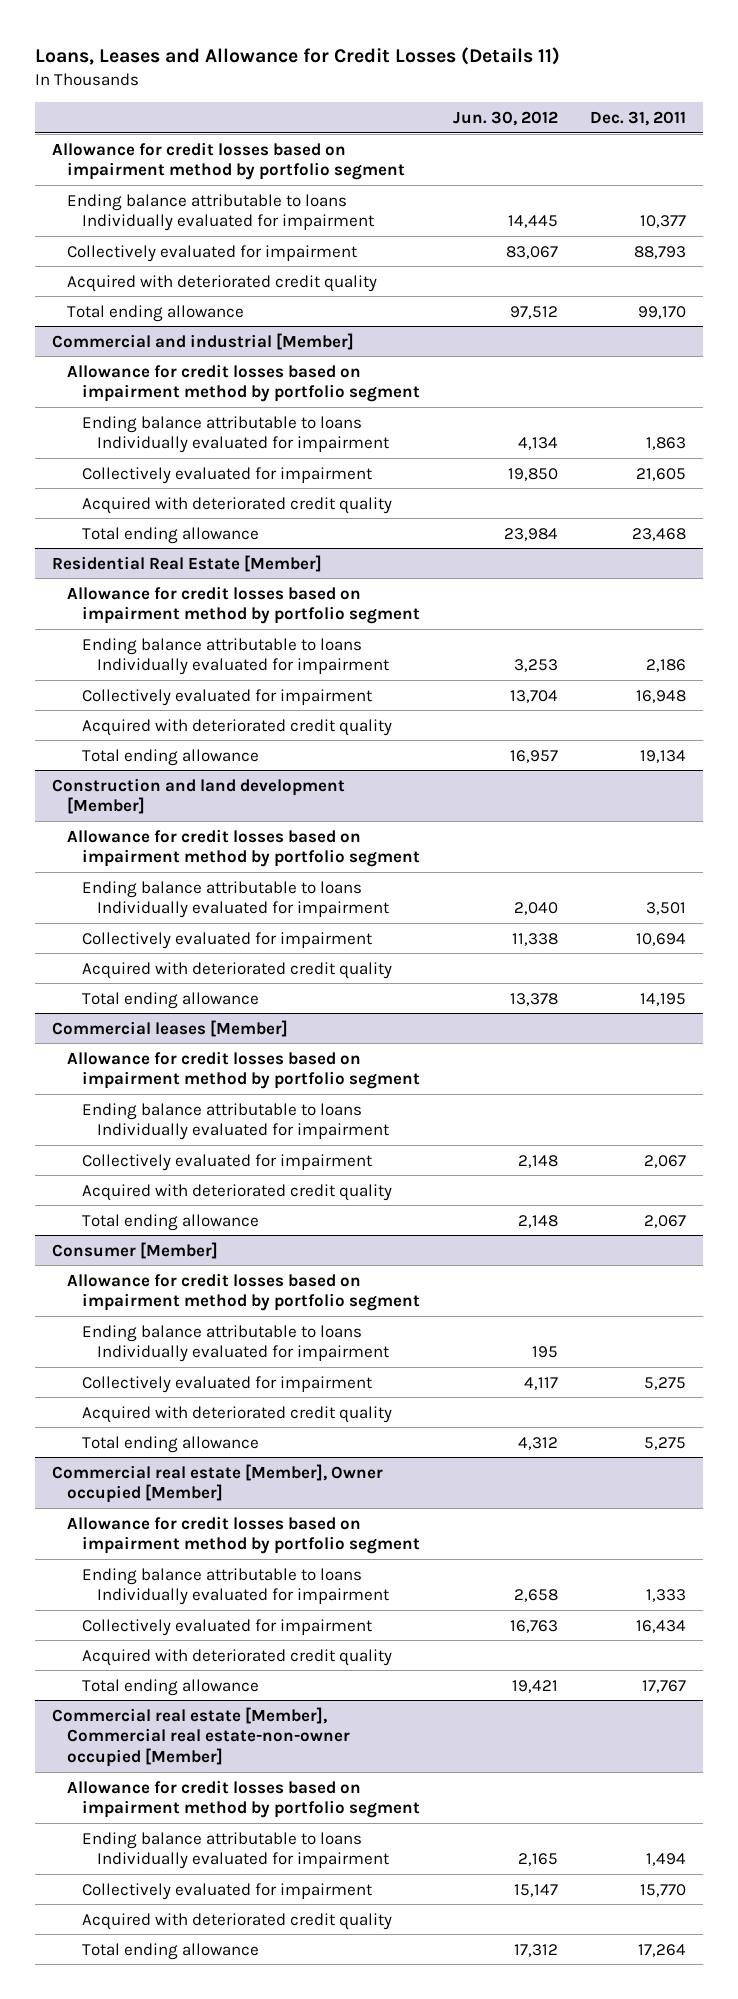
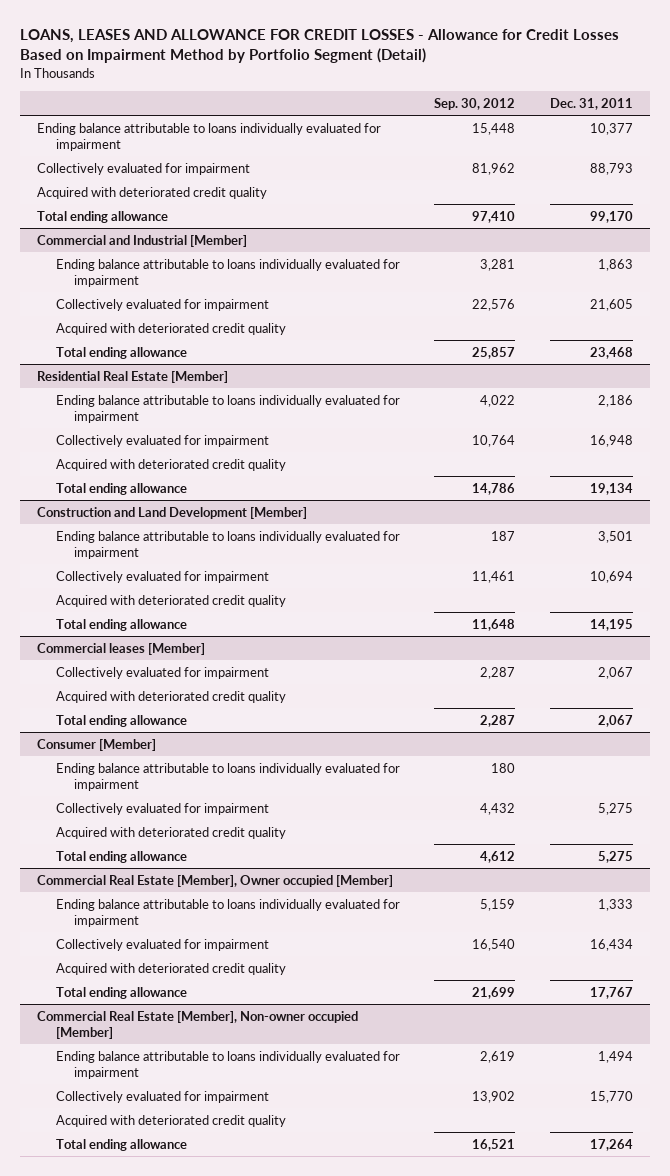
- Loans, Leases and Allowance for Credit Losses (Details 11)
+ LOANS, LEASES AND ALLOWANCE FOR CREDIT LOSSES - Allowance for Credit Losses Based on Impairment Method by Portfolio Segment (Detail)
- | Jun. 30, 2012 | Dec. 31, 2011
+ | Sep. 30, 2012 | Dec. 31, 2011
- Allowance for credit losses based on impairment method by portfolio segment
- Ending balance attributable to loans Individually evaluated for impairment | 14,445 | 10,377
+ Ending balance attributable to loans individually evaluated for impairment | 15,448 | 10,377
- Commercial and industrial [Member]
- Allowance for credit losses based on impairment method by portfolio segment
- Ending balance attributable to loans Individually evaluated for impairment | 4,134 | 1,863
+ Commercial and Industrial [Member]
+ Ending balance attributable to loans individually evaluated for impairment | 3,281 | 1,863
@ Residential Real Estate [Member]
- Allowance for credit losses based on impairment method by portfolio segment
- Ending balance attributable to loans Individually evaluated for impairment | 3,253 | 2,186
+ Ending balance attributable to loans individually evaluated for impairment | 4,022 | 2,186
- Construction and land development [Member]
- Allowance for credit losses based on impairment method by portfolio segment
- Ending balance attributable to loans Individually evaluated for impairment | 2,040 | 3,501
+ Construction and Land Development [Member]
+ Ending balance attributable to loans individually evaluated for impairment | 187 | 3,501
@ Commercial leases [Member]
- Allowance for credit losses based on impairment method by portfolio segment
- Ending balance attributable to loans Individually evaluated for impairment
@ Consumer [Member]
- Allowance for credit losses based on impairment method by portfolio segment
- Ending balance attributable to loans Individually evaluated for impairment | 195 |
+ Ending balance attributable to loans individually evaluated for impairment | 180 |
- Commercial real estate [Member], Owner occupied [Member]
- Allowance for credit losses based on impairment method by portfolio segment
- Ending balance attributable to loans Individually evaluated for impairment | 2,658 | 1,333
+ Commercial Real Estate [Member], Owner occupied [Member]
+ Ending balance attributable to loans individually evaluated for impairment | 5,159 | 1,333
- Commercial real estate [Member], Commercial real estate-non-owner occupied [Member]
- Allowance for credit losses based on impairment method by portfolio segment
- Ending balance attributable to loans Individually evaluated for impairment | 2,165 | 1,494
+ Commercial Real Estate [Member], Non-owner occupied [Member]
+ Ending balance attributable to loans individually evaluated for impairment | 2,619 | 1,494

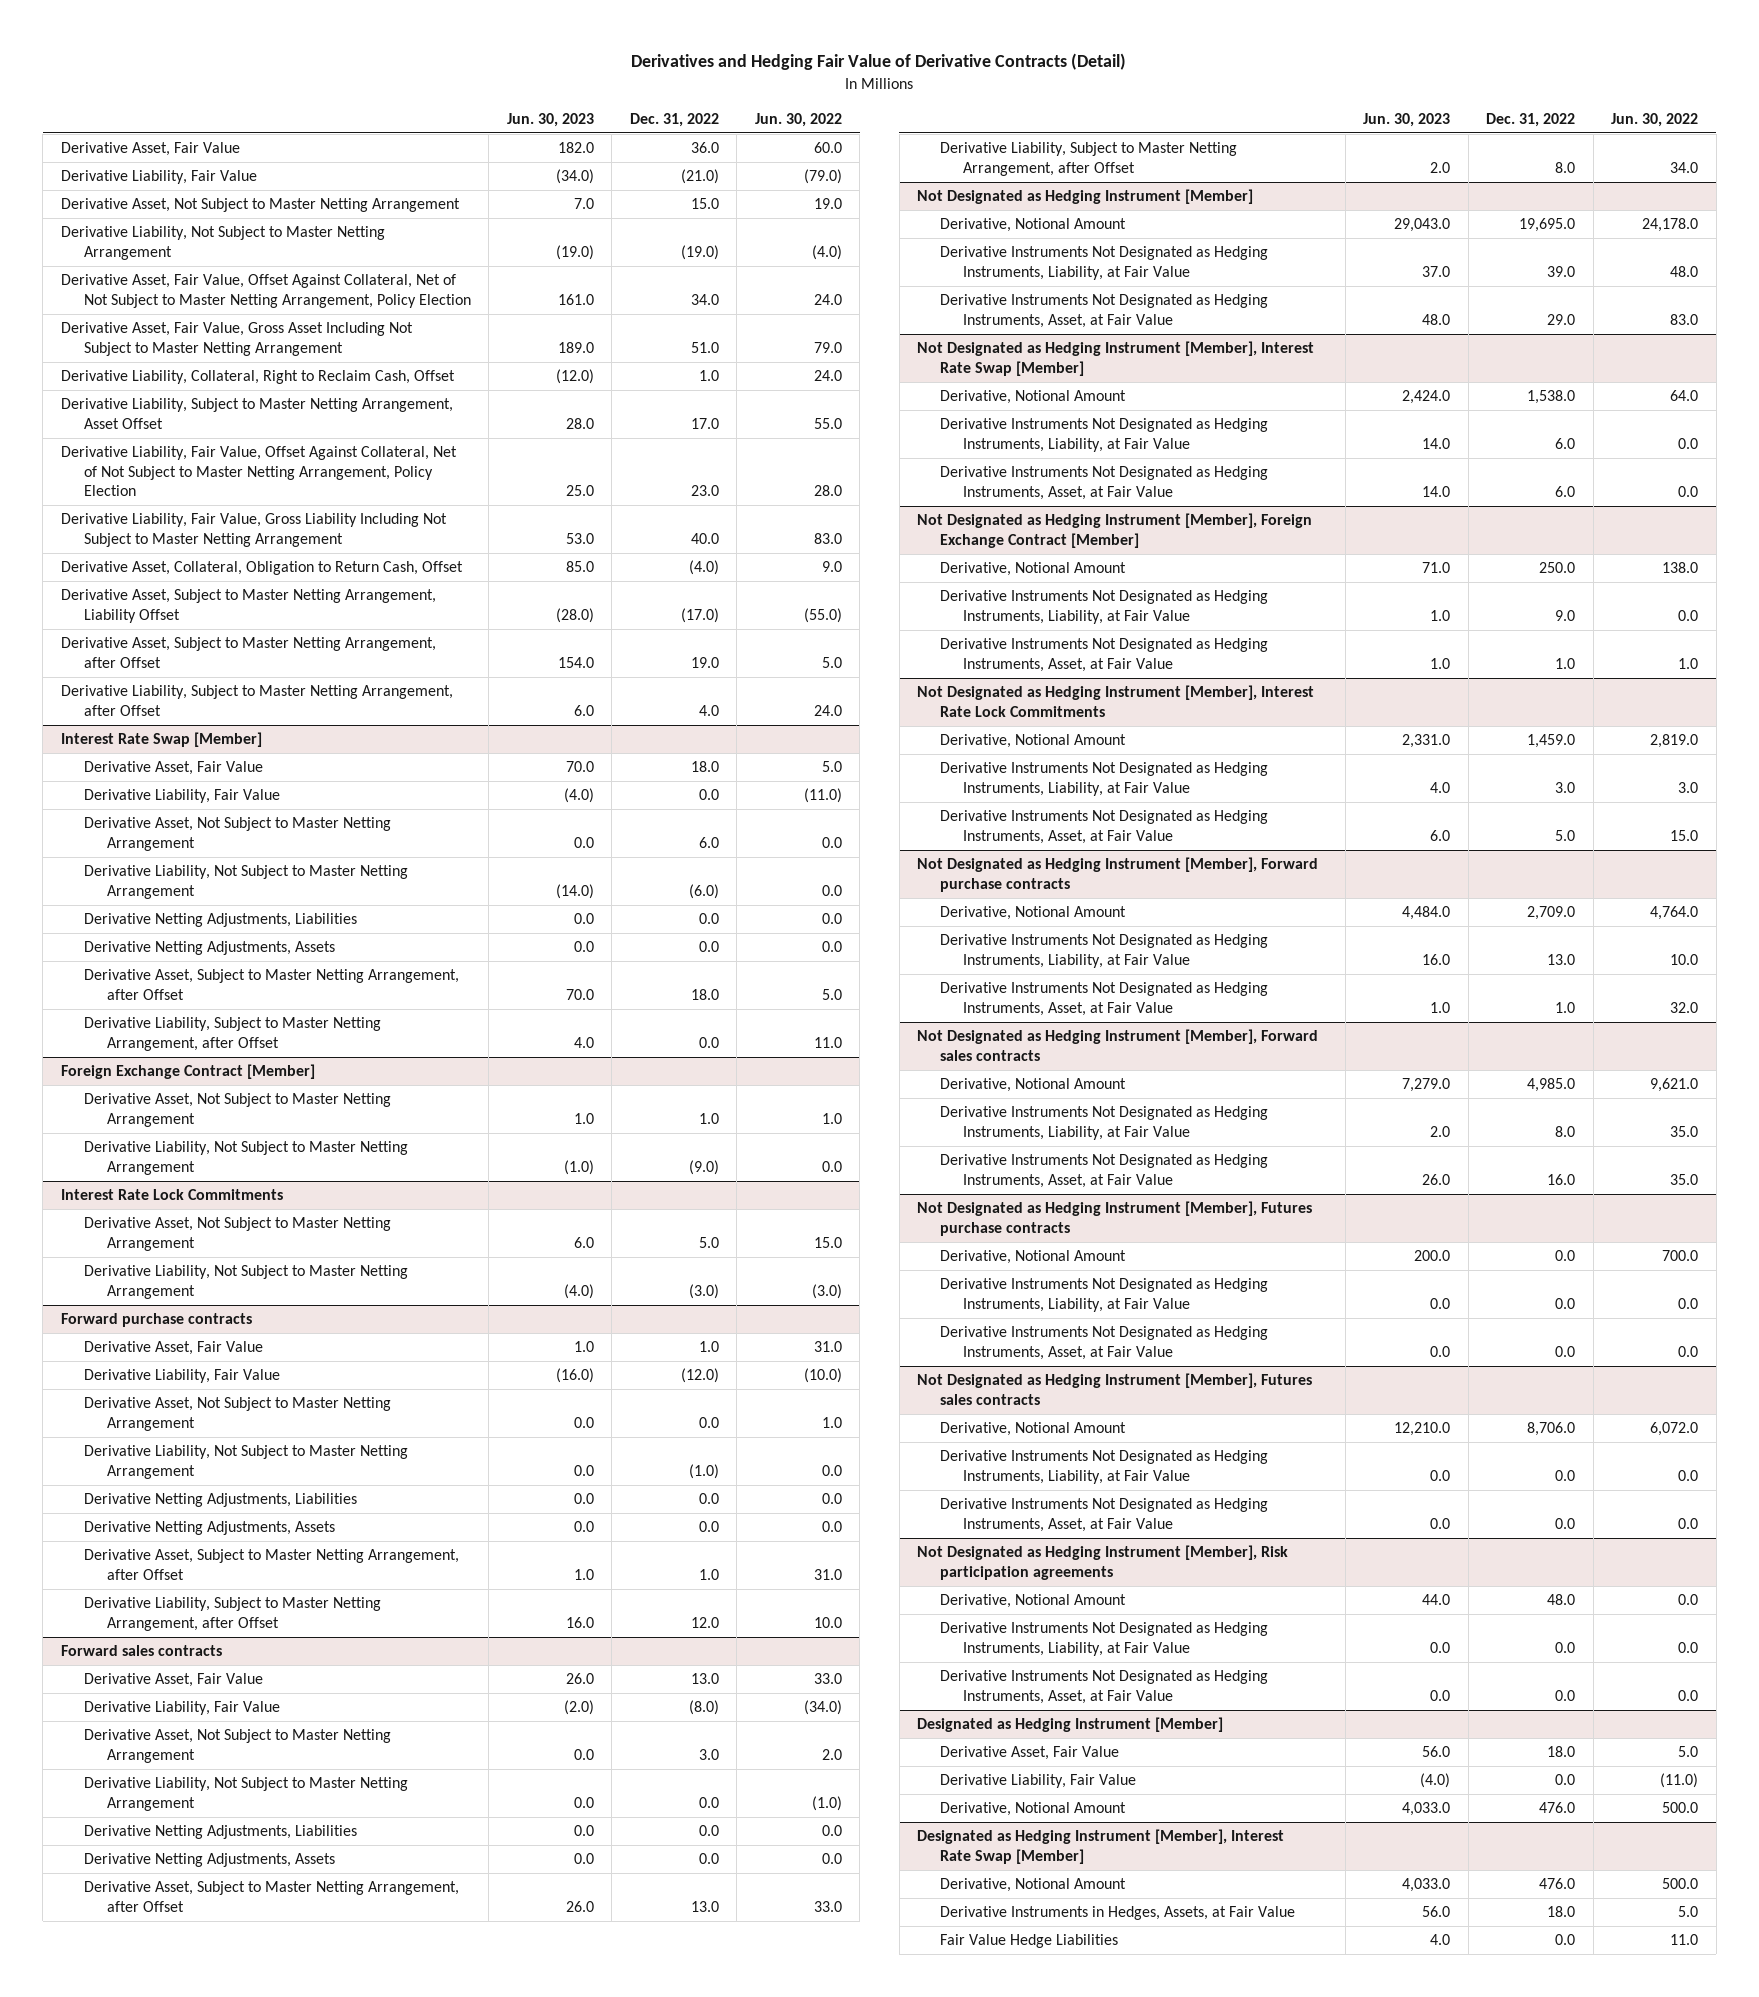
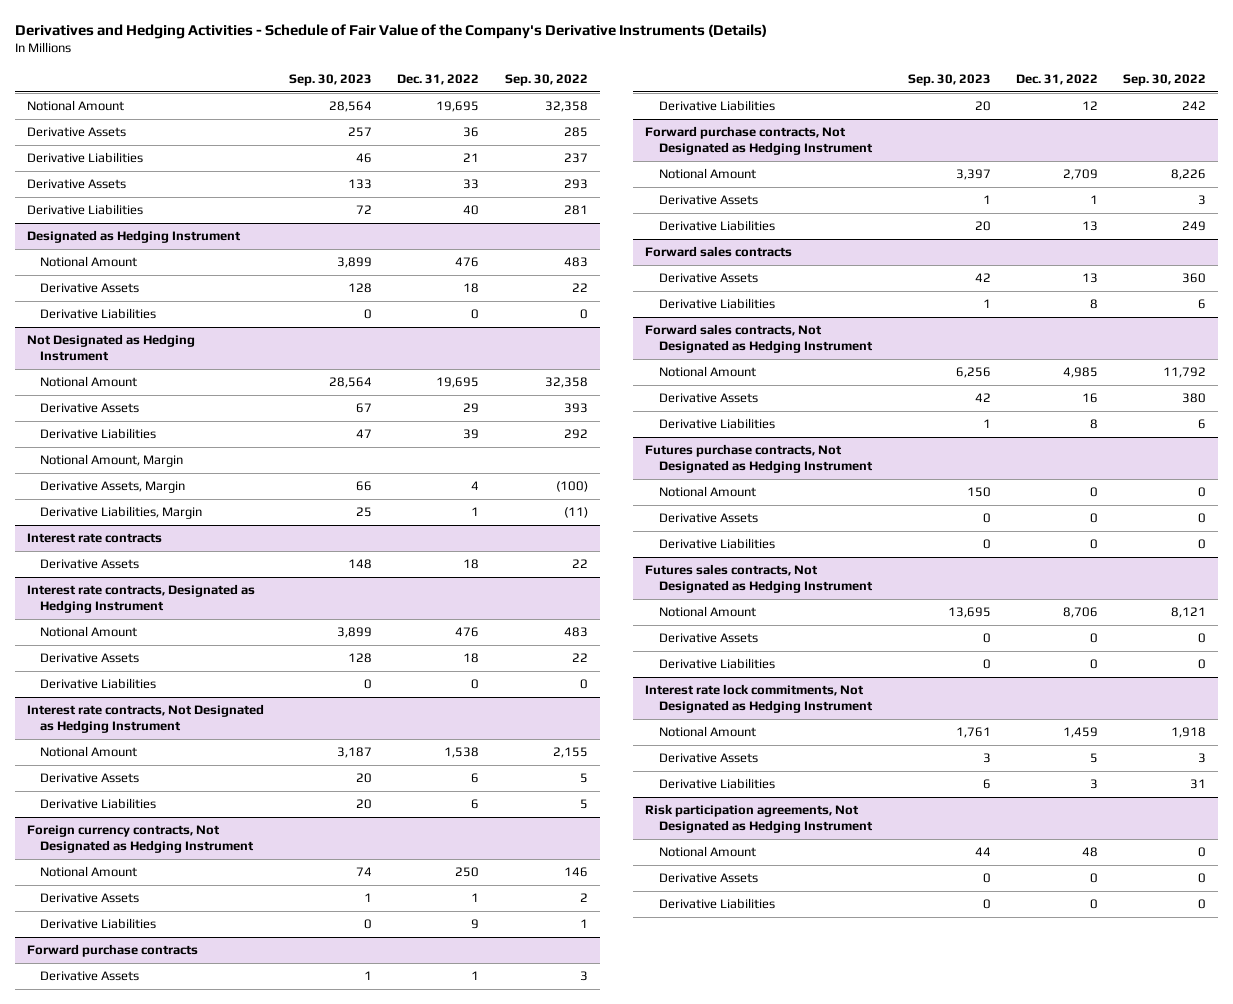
- Derivatives and Hedging Fair Value of Derivative Contracts (Detail)
+ Derivatives and Hedging Activities - Schedule of Fair Value of the Company's Derivative Instruments (Details)
- | Jun. 30, 2023 | Dec. 31, 2022 | Jun. 30, 2022
+ | Sep. 30, 2023 | Dec. 31, 2022 | Sep. 30, 2022
- Derivative Asset, Fair Value | 182.0 | 36.0 | 60.0
- Derivative Liability, Fair Value | (34.0) | (21.0) | (79.0)
- Derivative Asset, Not Subject to Master Netting Arrangement | 7.0 | 15.0 | 19.0
- Derivative Liability, Not Subject to Master Netting Arrangement | (19.0) | (19.0) | (4.0)
- Derivative Asset, Fair Value, Offset Against Collateral, Net of Not Subject to Master Netting Arrangement, Policy Election | 161.0 | 34.0 | 24.0
- Derivative Asset, Fair Value, Gross Asset Including Not Subject to Master Netting Arrangement | 189.0 | 51.0 | 79.0
- Derivative Liability, Collateral, Right to Reclaim Cash, Offset | (12.0) | 1.0 | 24.0
- Derivative Liability, Subject to Master Netting Arrangement, Asset Offset | 28.0 | 17.0 | 55.0
- Derivative Liability, Fair Value, Offset Against Collateral, Net of Not Subject to Master Netting Arrangement, Policy Election | 25.0 | 23.0 | 28.0
- Derivative Liability, Fair Value, Gross Liability Including Not Subject to Master Netting Arrangement | 53.0 | 40.0 | 83.0
- Derivative Asset, Collateral, Obligation to Return Cash, Offset | 85.0 | (4.0) | 9.0
- Derivative Asset, Subject to Master Netting Arrangement, Liability Offset | (28.0) | (17.0) | (55.0)
- Derivative Asset, Subject to Master Netting Arrangement, after Offset | 154.0 | 19.0 | 5.0
- Derivative Liability, Subject to Master Netting Arrangement, after Offset | 6.0 | 4.0 | 24.0
- Interest Rate Swap [Member]
- Derivative Asset, Fair Value | 70.0 | 18.0 | 5.0
- Derivative Liability, Fair Value | (4.0) | 0.0 | (11.0)
- Derivative Asset, Not Subject to Master Netting Arrangement | 0.0 | 6.0 | 0.0
- Derivative Liability, Not Subject to Master Netting Arrangement | (14.0) | (6.0) | 0.0
- Derivative Netting Adjustments, Liabilities | 0.0 | 0.0 | 0.0
- Derivative Netting Adjustments, Assets | 0.0 | 0.0 | 0.0
- Derivative Asset, Subject to Master Netting Arrangement, after Offset | 70.0 | 18.0 | 5.0
- Derivative Liability, Subject to Master Netting Arrangement, after Offset | 4.0 | 0.0 | 11.0
- Foreign Exchange Contract [Member]
- Derivative Asset, Not Subject to Master Netting Arrangement | 1.0 | 1.0 | 1.0
- Derivative Liability, Not Subject to Master Netting Arrangement | (1.0) | (9.0) | 0.0
- Interest Rate Lock Commitments
- Derivative Asset, Not Subject to Master Netting Arrangement | 6.0 | 5.0 | 15.0
- Derivative Liability, Not Subject to Master Netting Arrangement | (4.0) | (3.0) | (3.0)
+ Notional Amount | 28,564 | 19,695 | 32,358
+ Derivative Assets | 257 | 36 | 285
+ Derivative Liabilities | 46 | 21 | 237
+ Derivative Assets | 133 | 33 | 293
+ Derivative Liabilities | 72 | 40 | 281
+ Designated as Hedging Instrument
+ Notional Amount | 3,899 | 476 | 483
+ Derivative Assets | 128 | 18 | 22
+ Derivative Liabilities | 0 | 0 | 0
+ Not Designated as Hedging Instrument
+ Notional Amount | 28,564 | 19,695 | 32,358
+ Derivative Assets | 67 | 29 | 393
+ Derivative Liabilities | 47 | 39 | 292
+ Notional Amount, Margin
+ Derivative Assets, Margin | 66 | 4 | (100)
+ Derivative Liabilities, Margin | 25 | 1 | (11)
+ Interest rate contracts
+ Derivative Assets | 148 | 18 | 22
+ Interest rate contracts, Designated as Hedging Instrument
+ Notional Amount | 3,899 | 476 | 483
+ Derivative Assets | 128 | 18 | 22
+ Derivative Liabilities | 0 | 0 | 0
+ Interest rate contracts, Not Designated as Hedging Instrument
+ Notional Amount | 3,187 | 1,538 | 2,155
+ Derivative Assets | 20 | 6 | 5
+ Derivative Liabilities | 20 | 6 | 5
+ Foreign currency contracts, Not Designated as Hedging Instrument
+ Notional Amount | 74 | 250 | 146
+ Derivative Assets | 1 | 1 | 2
+ Derivative Liabilities | 0 | 9 | 1
@ Forward purchase contracts
- Derivative Asset, Fair Value | 1.0 | 1.0 | 31.0
- Derivative Liability, Fair Value | (16.0) | (12.0) | (10.0)
- Derivative Asset, Not Subject to Master Netting Arrangement | 0.0 | 0.0 | 1.0
- Derivative Liability, Not Subject to Master Netting Arrangement | 0.0 | (1.0) | 0.0
- Derivative Netting Adjustments, Liabilities | 0.0 | 0.0 | 0.0
- Derivative Netting Adjustments, Assets | 0.0 | 0.0 | 0.0
- Derivative Asset, Subject to Master Netting Arrangement, after Offset | 1.0 | 1.0 | 31.0
- Derivative Liability, Subject to Master Netting Arrangement, after Offset | 16.0 | 12.0 | 10.0
+ Derivative Assets | 1 | 1 | 3
+ Derivative Liabilities | 20 | 12 | 242
+ Forward purchase contracts, Not Designated as Hedging Instrument
+ Notional Amount | 3,397 | 2,709 | 8,226
+ Derivative Assets | 1 | 1 | 3
+ Derivative Liabilities | 20 | 13 | 249
@ Forward sales contracts
- Derivative Asset, Fair Value | 26.0 | 13.0 | 33.0
- Derivative Liability, Fair Value | (2.0) | (8.0) | (34.0)
- Derivative Asset, Not Subject to Master Netting Arrangement | 0.0 | 3.0 | 2.0
- Derivative Liability, Not Subject to Master Netting Arrangement | 0.0 | 0.0 | (1.0)
- Derivative Netting Adjustments, Liabilities | 0.0 | 0.0 | 0.0
- Derivative Netting Adjustments, Assets | 0.0 | 0.0 | 0.0
- Derivative Asset, Subject to Master Netting Arrangement, after Offset | 26.0 | 13.0 | 33.0
- Derivative Liability, Subject to Master Netting Arrangement, after Offset | 2.0 | 8.0 | 34.0
- Not Designated as Hedging Instrument [Member]
- Derivative, Notional Amount | 29,043.0 | 19,695.0 | 24,178.0
- Derivative Instruments Not Designated as Hedging Instruments, Liability, at Fair Value | 37.0 | 39.0 | 48.0
- Derivative Instruments Not Designated as Hedging Instruments, Asset, at Fair Value | 48.0 | 29.0 | 83.0
- Not Designated as Hedging Instrument [Member], Interest Rate Swap [Member]
- Derivative, Notional Amount | 2,424.0 | 1,538.0 | 64.0
- Derivative Instruments Not Designated as Hedging Instruments, Liability, at Fair Value | 14.0 | 6.0 | 0.0
- Derivative Instruments Not Designated as Hedging Instruments, Asset, at Fair Value | 14.0 | 6.0 | 0.0
- Not Designated as Hedging Instrument [Member], Foreign Exchange Contract [Member]
- Derivative, Notional Amount | 71.0 | 250.0 | 138.0
- Derivative Instruments Not Designated as Hedging Instruments, Liability, at Fair Value | 1.0 | 9.0 | 0.0
- Derivative Instruments Not Designated as Hedging Instruments, Asset, at Fair Value | 1.0 | 1.0 | 1.0
- Not Designated as Hedging Instrument [Member], Interest Rate Lock Commitments
- Derivative, Notional Amount | 2,331.0 | 1,459.0 | 2,819.0
- Derivative Instruments Not Designated as Hedging Instruments, Liability, at Fair Value | 4.0 | 3.0 | 3.0
- Derivative Instruments Not Designated as Hedging Instruments, Asset, at Fair Value | 6.0 | 5.0 | 15.0
- Not Designated as Hedging Instrument [Member], Forward purchase contracts
- Derivative, Notional Amount | 4,484.0 | 2,709.0 | 4,764.0
- Derivative Instruments Not Designated as Hedging Instruments, Liability, at Fair Value | 16.0 | 13.0 | 10.0
- Derivative Instruments Not Designated as Hedging Instruments, Asset, at Fair Value | 1.0 | 1.0 | 32.0
- Not Designated as Hedging Instrument [Member], Forward sales contracts
- Derivative, Notional Amount | 7,279.0 | 4,985.0 | 9,621.0
- Derivative Instruments Not Designated as Hedging Instruments, Liability, at Fair Value | 2.0 | 8.0 | 35.0
- Derivative Instruments Not Designated as Hedging Instruments, Asset, at Fair Value | 26.0 | 16.0 | 35.0
- Not Designated as Hedging Instrument [Member], Futures purchase contracts
- Derivative, Notional Amount | 200.0 | 0.0 | 700.0
- Derivative Instruments Not Designated as Hedging Instruments, Liability, at Fair Value | 0.0 | 0.0 | 0.0
- Derivative Instruments Not Designated as Hedging Instruments, Asset, at Fair Value | 0.0 | 0.0 | 0.0
- Not Designated as Hedging Instrument [Member], Futures sales contracts
- Derivative, Notional Amount | 12,210.0 | 8,706.0 | 6,072.0
- Derivative Instruments Not Designated as Hedging Instruments, Liability, at Fair Value | 0.0 | 0.0 | 0.0
- Derivative Instruments Not Designated as Hedging Instruments, Asset, at Fair Value | 0.0 | 0.0 | 0.0
- Not Designated as Hedging Instrument [Member], Risk participation agreements
- Derivative, Notional Amount | 44.0 | 48.0 | 0.0
- Derivative Instruments Not Designated as Hedging Instruments, Liability, at Fair Value | 0.0 | 0.0 | 0.0
- Derivative Instruments Not Designated as Hedging Instruments, Asset, at Fair Value | 0.0 | 0.0 | 0.0
- Designated as Hedging Instrument [Member]
- Derivative Asset, Fair Value | 56.0 | 18.0 | 5.0
- Derivative Liability, Fair Value | (4.0) | 0.0 | (11.0)
- Derivative, Notional Amount | 4,033.0 | 476.0 | 500.0
- Designated as Hedging Instrument [Member], Interest Rate Swap [Member]
- Derivative, Notional Amount | 4,033.0 | 476.0 | 500.0
- Derivative Instruments in Hedges, Assets, at Fair Value | 56.0 | 18.0 | 5.0
- Fair Value Hedge Liabilities | 4.0 | 0.0 | 11.0
@ Forward sales contracts
+ Derivative Assets | 42 | 13 | 360
+ Derivative Liabilities | 1 | 8 | 6
+ Forward sales contracts, Not Designated as Hedging Instrument
+ Notional Amount | 6,256 | 4,985 | 11,792
+ Derivative Assets | 42 | 16 | 380
+ Derivative Liabilities | 1 | 8 | 6
+ Futures purchase contracts, Not Designated as Hedging Instrument
+ Notional Amount | 150 | 0 | 0
+ Derivative Assets | 0 | 0 | 0
+ Derivative Liabilities | 0 | 0 | 0
+ Futures sales contracts, Not Designated as Hedging Instrument
+ Notional Amount | 13,695 | 8,706 | 8,121
+ Derivative Assets | 0 | 0 | 0
+ Derivative Liabilities | 0 | 0 | 0
+ Interest rate lock commitments, Not Designated as Hedging Instrument
+ Notional Amount | 1,761 | 1,459 | 1,918
+ Derivative Assets | 3 | 5 | 3
+ Derivative Liabilities | 6 | 3 | 31
+ Risk participation agreements, Not Designated as Hedging Instrument
+ Notional Amount | 44 | 48 | 0
+ Derivative Assets | 0 | 0 | 0
+ Derivative Liabilities | 0 | 0 | 0

